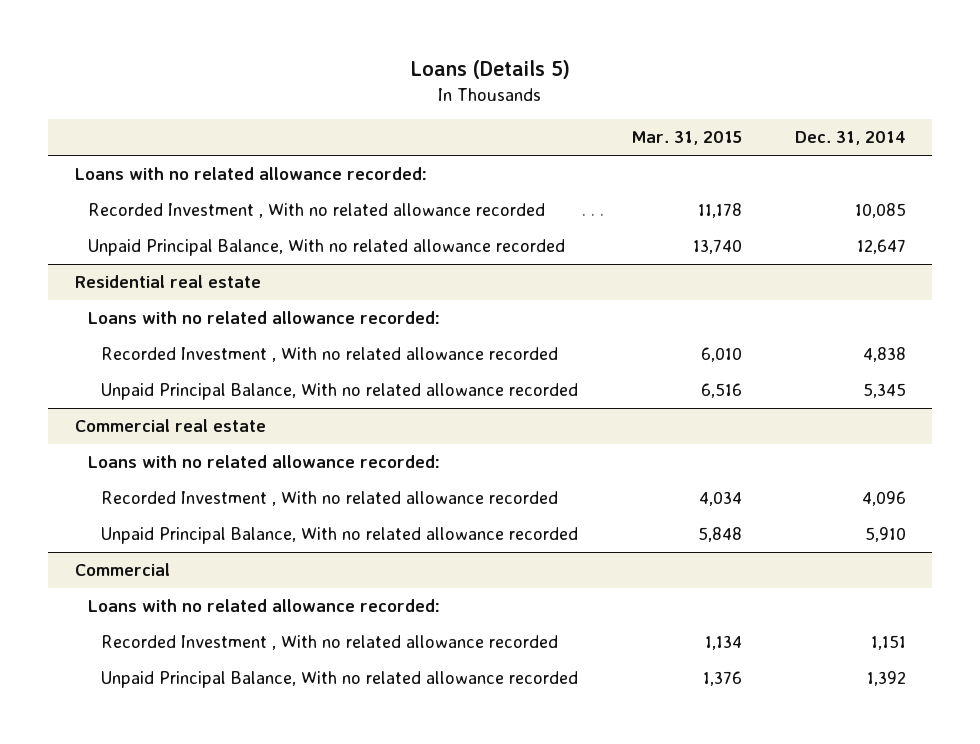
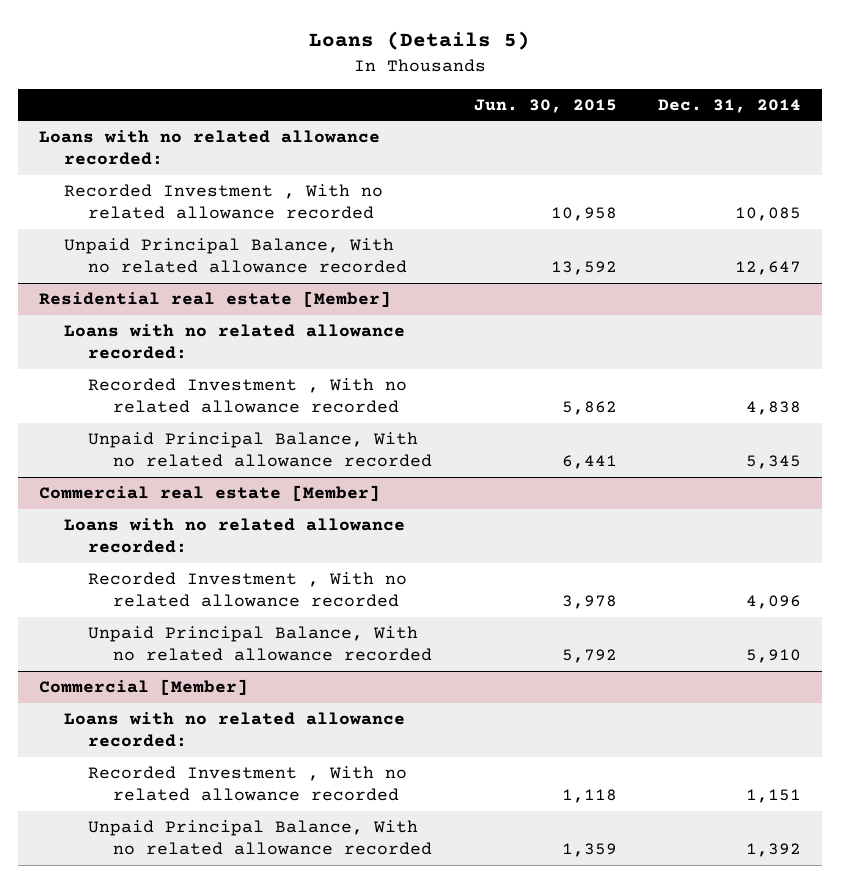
- | Mar. 31, 2015 | Dec. 31, 2014
+ | Jun. 30, 2015 | Dec. 31, 2014
- Residential real estate
+ Residential real estate [Member]
- Commercial real estate
+ Commercial real estate [Member]
- Commercial
+ Commercial [Member]

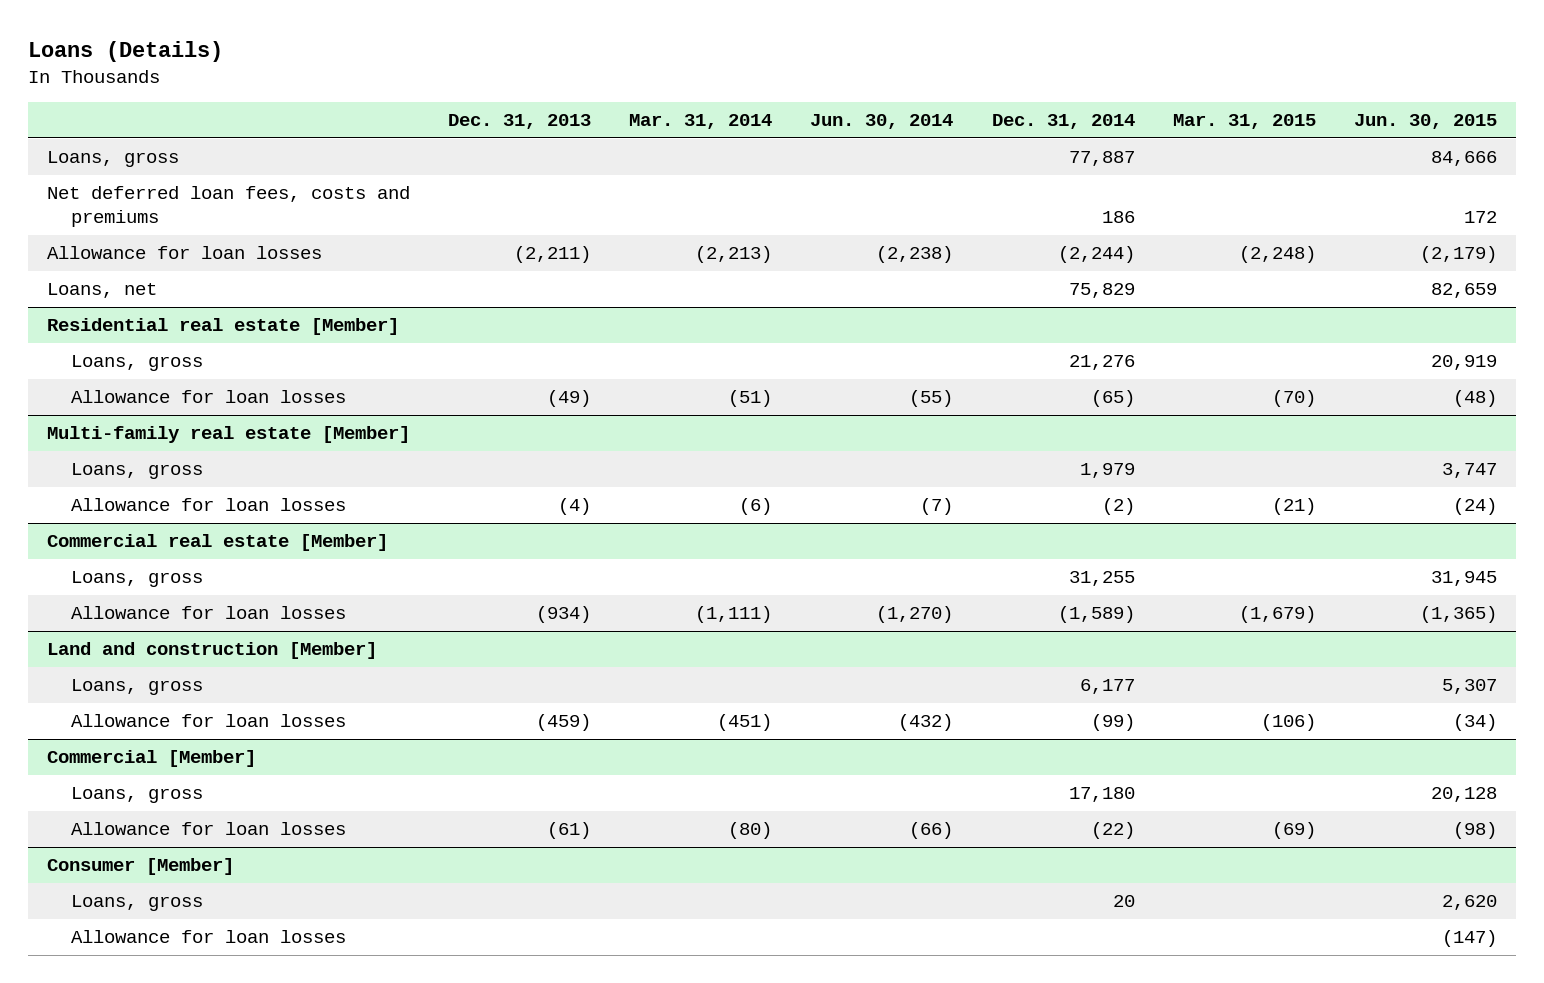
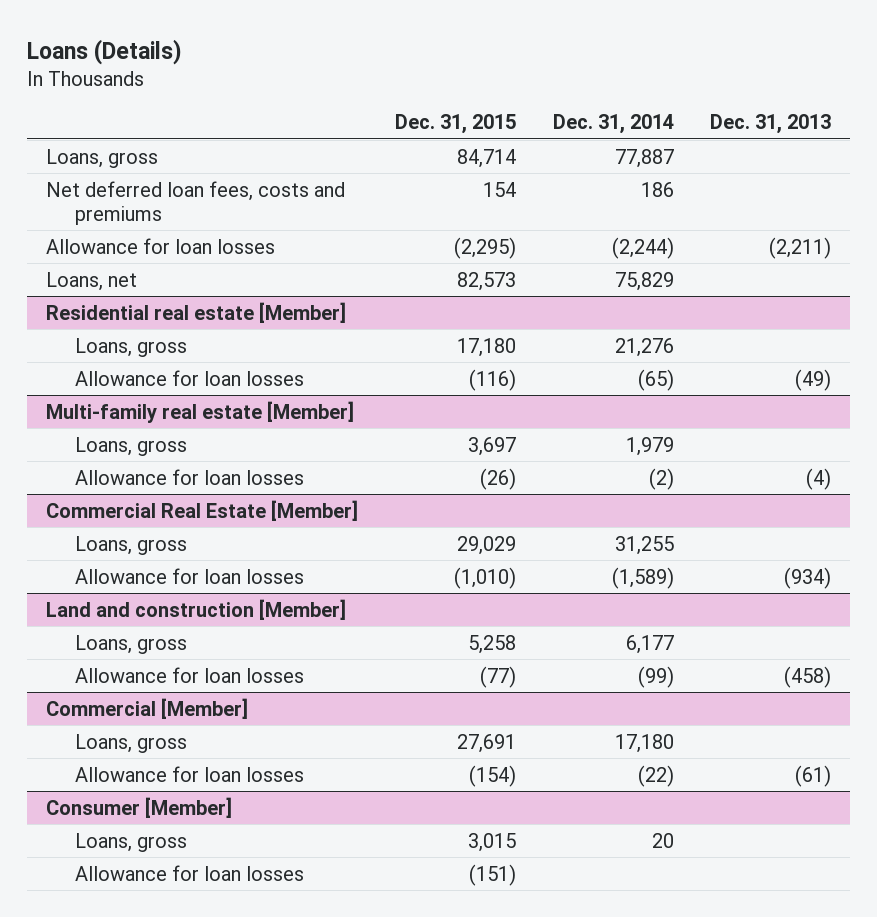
- | Dec. 31, 2013 | Mar. 31, 2014 | Jun. 30, 2014 | Dec. 31, 2014 | Mar. 31, 2015 | Jun. 30, 2015
+ | Dec. 31, 2015 | Dec. 31, 2014 | Dec. 31, 2013
- Commercial real estate [Member]
+ Commercial Real Estate [Member]
@ Land and construction [Member]
- Allowance for loan losses | (459) | (451) | (432) | (99) | (106) | (34)
+ Allowance for loan losses | (77) | (99) | (458)

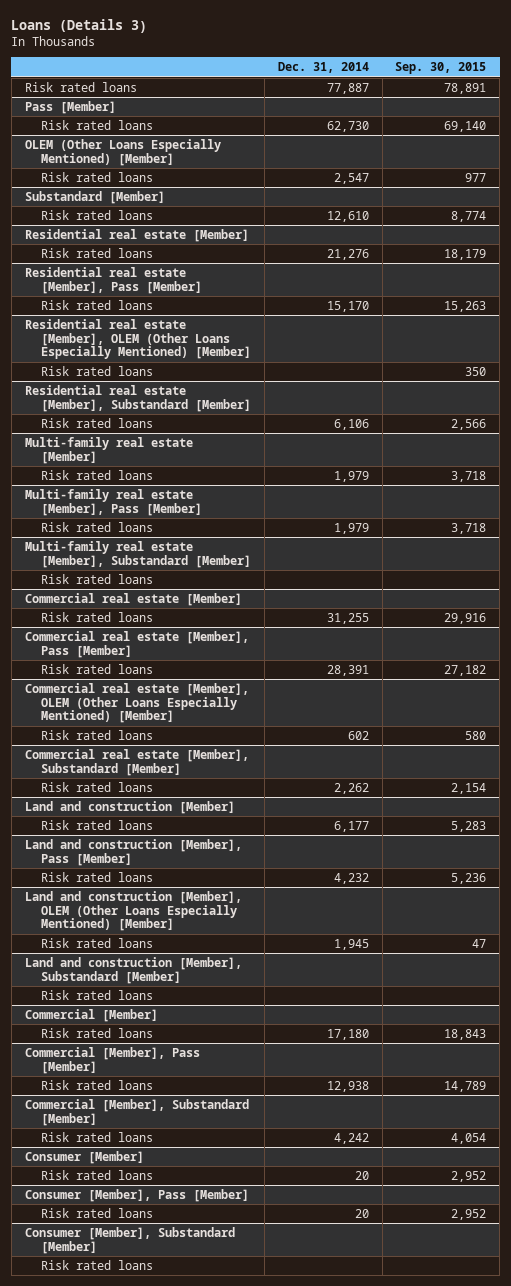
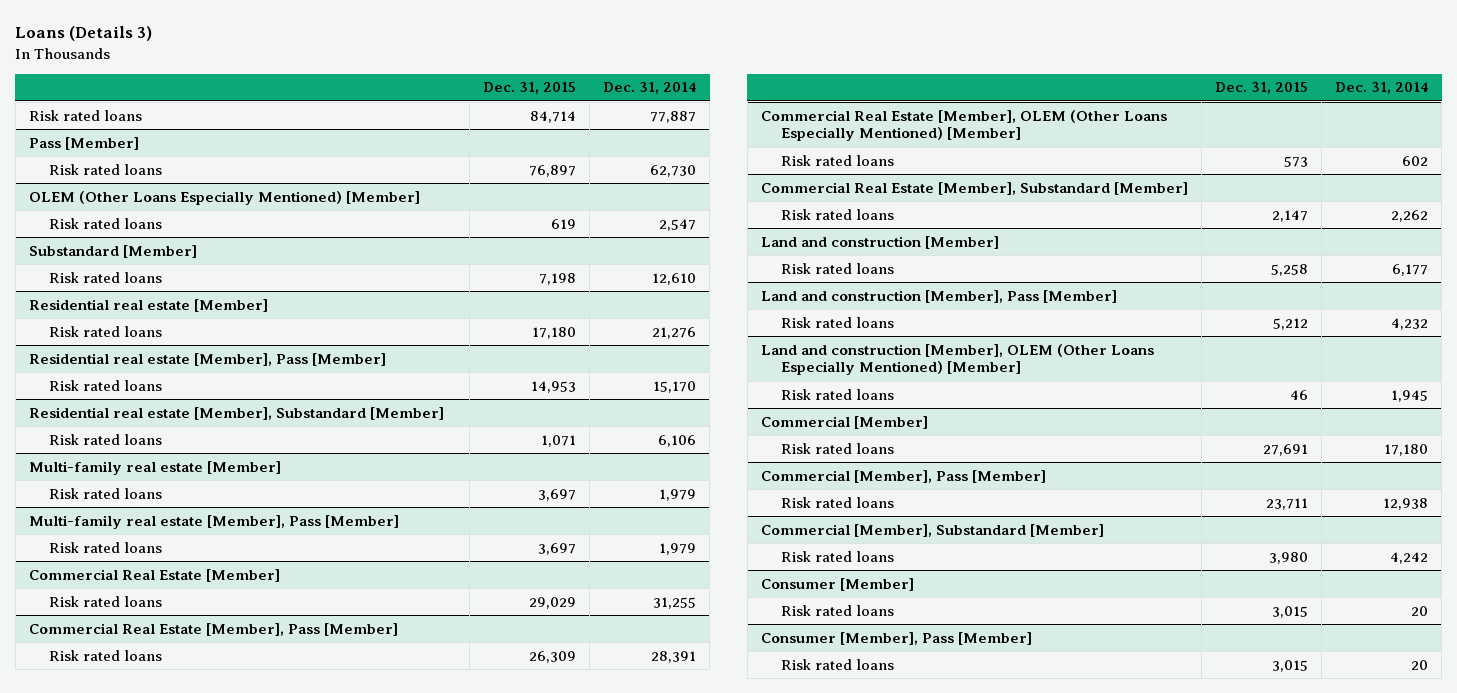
- | Dec. 31, 2014 | Sep. 30, 2015
+ | Dec. 31, 2015 | Dec. 31, 2014
- Residential real estate [Member], OLEM (Other Loans Especially Mentioned) [Member]
- Risk rated loans | | 350
- Multi-family real estate [Member], Substandard [Member]
- Risk rated loans
- Commercial real estate [Member]
+ Commercial Real Estate [Member]
- Commercial real estate [Member], Pass [Member]
+ Commercial Real Estate [Member], Pass [Member]
- Commercial real estate [Member], OLEM (Other Loans Especially Mentioned) [Member]
+ Commercial Real Estate [Member], OLEM (Other Loans Especially Mentioned) [Member]
- Commercial real estate [Member], Substandard [Member]
+ Commercial Real Estate [Member], Substandard [Member]
- Land and construction [Member], Substandard [Member]
- Risk rated loans
- Consumer [Member], Substandard [Member]
- Risk rated loans

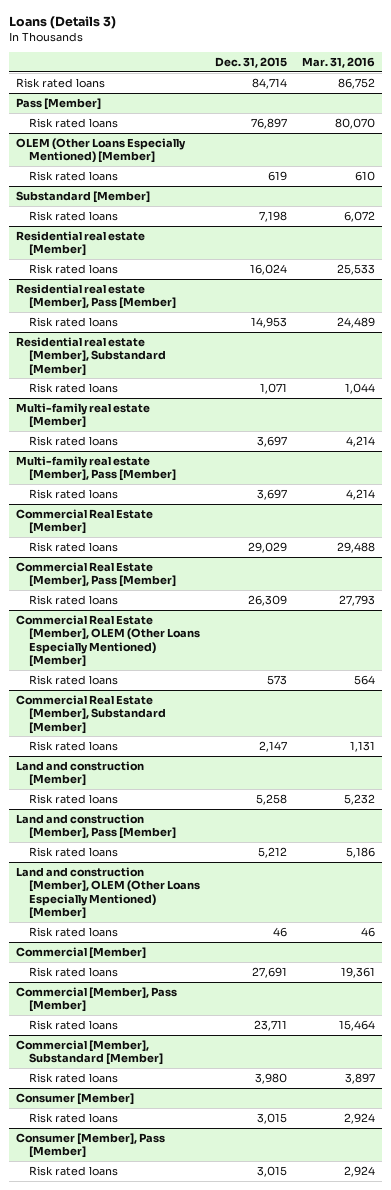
- | Dec. 31, 2015 | Dec. 31, 2014
+ | Dec. 31, 2015 | Mar. 31, 2016
@ Residential real estate [Member]
- Risk rated loans | 17,180 | 21,276
+ Risk rated loans | 16,024 | 25,533

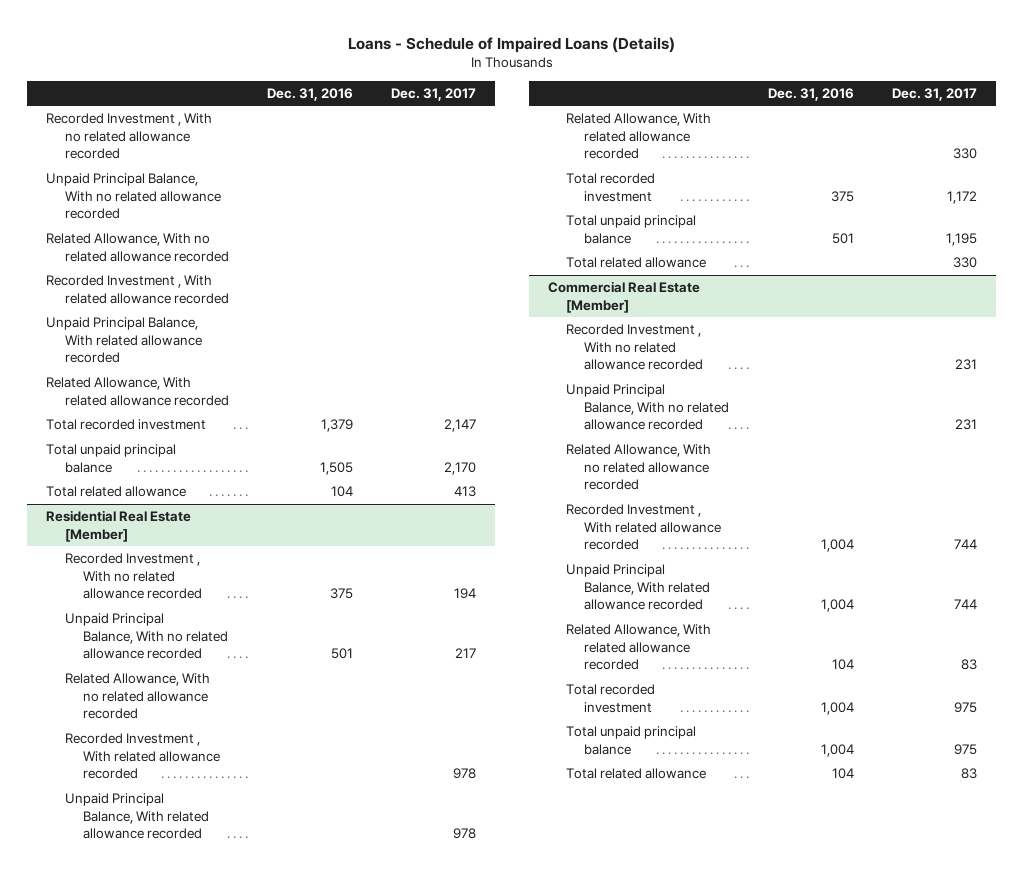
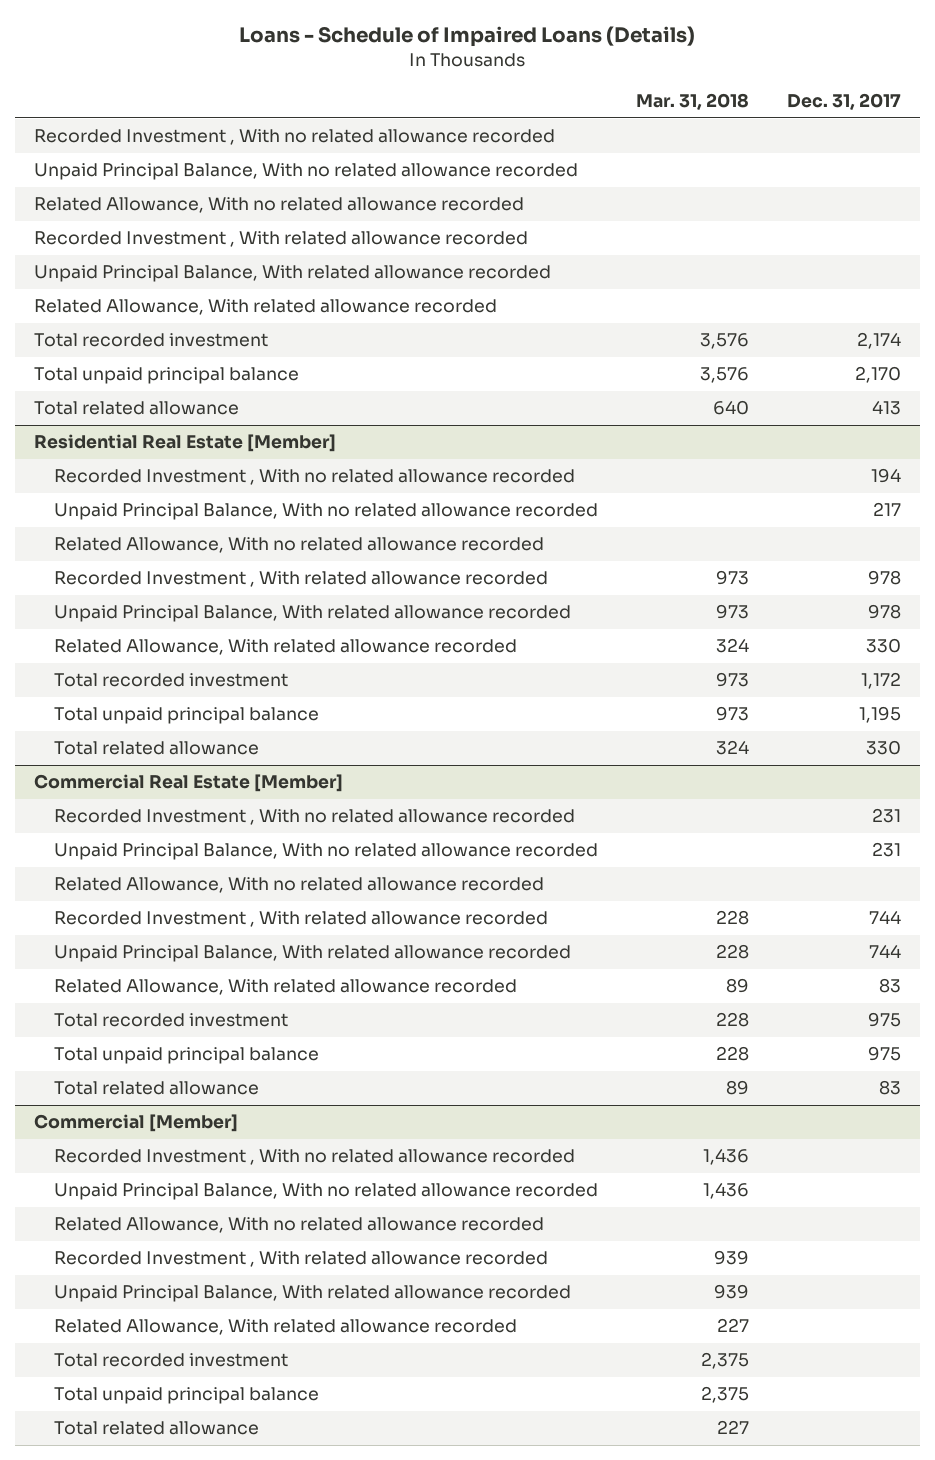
- | Dec. 31, 2016 | Dec. 31, 2017
+ | Mar. 31, 2018 | Dec. 31, 2017
- Total recorded investment | 1,379 | 2,147
+ Total recorded investment | 3,576 | 2,174
+ Commercial [Member]
+ Recorded Investment , With no related allowance recorded | 1,436 |
+ Unpaid Principal Balance, With no related allowance recorded | 1,436 |
+ Related Allowance, With no related allowance recorded
+ Recorded Investment , With related allowance recorded | 939 |
+ Unpaid Principal Balance, With related allowance recorded | 939 |
+ Related Allowance, With related allowance recorded | 227 |
+ Total recorded investment | 2,375 |
+ Total unpaid principal balance | 2,375 |
+ Total related allowance | 227 |

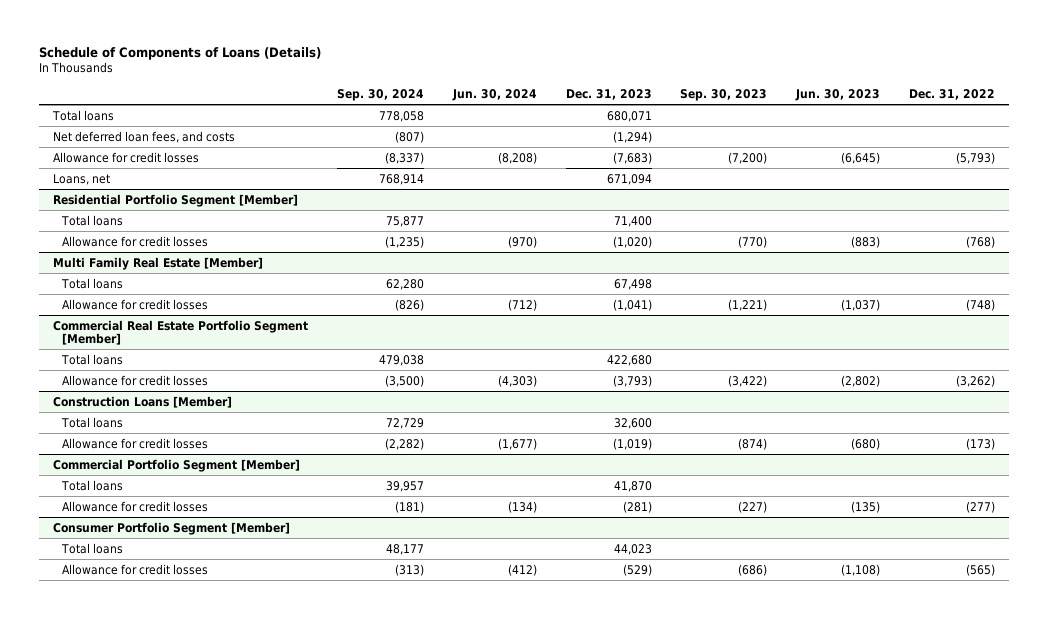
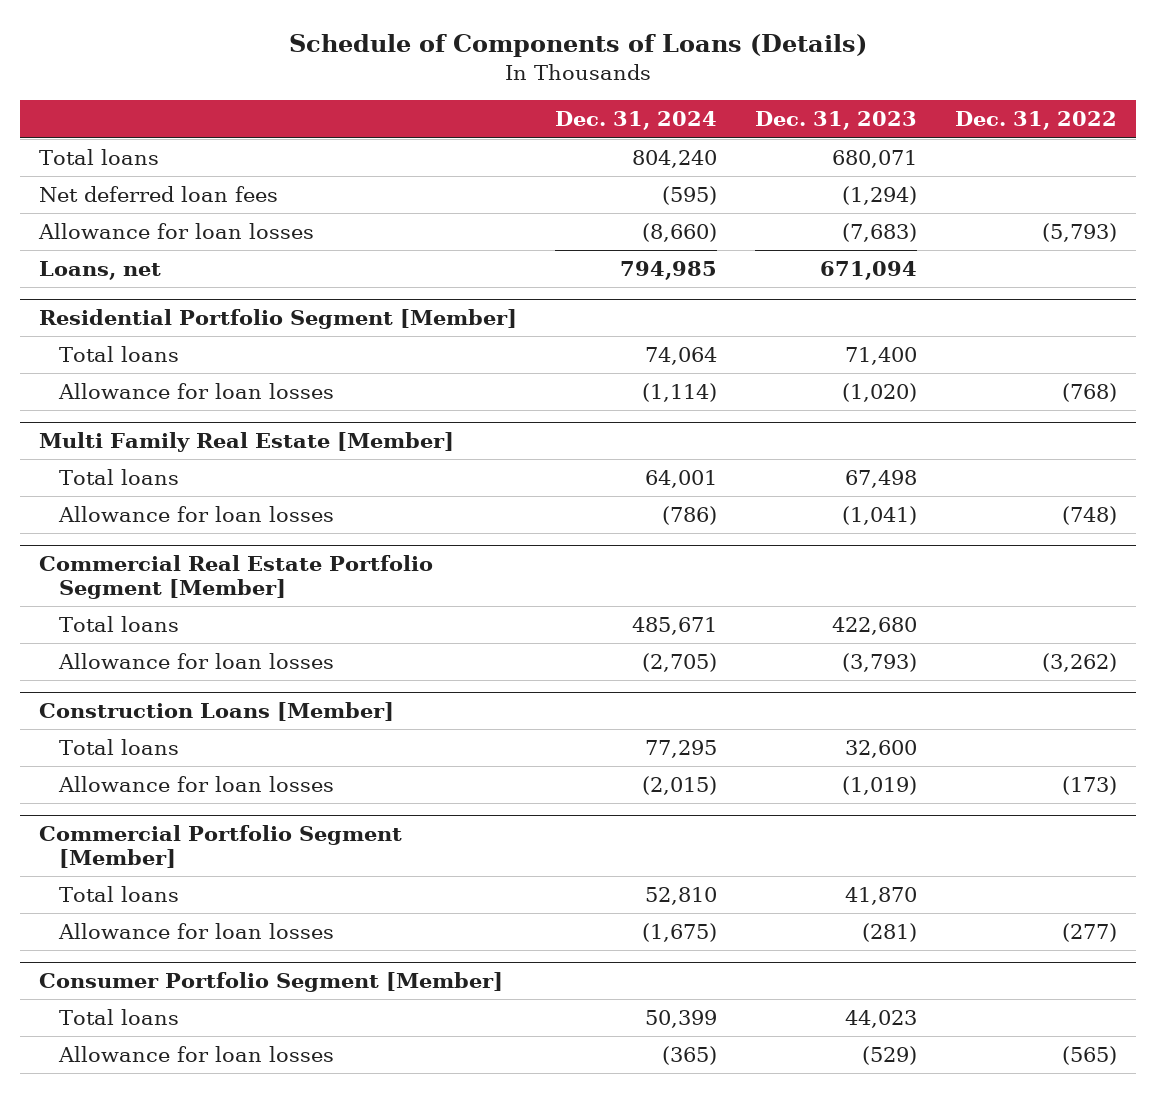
- | Sep. 30, 2024 | Jun. 30, 2024 | Dec. 31, 2023 | Sep. 30, 2023 | Jun. 30, 2023 | Dec. 31, 2022
+ | Dec. 31, 2024 | Dec. 31, 2023 | Dec. 31, 2022
- Net deferred loan fees, and costs | (807) | | (1,294) | | |
- Allowance for credit losses | (8,337) | (8,208) | (7,683) | (7,200) | (6,645) | (5,793)
+ Net deferred loan fees | (595) | (1,294) |
+ Allowance for loan losses | (8,660) | (7,683) | (5,793)
@ Residential Portfolio Segment [Member]
- Allowance for credit losses | (1,235) | (970) | (1,020) | (770) | (883) | (768)
+ Allowance for loan losses | (1,114) | (1,020) | (768)
@ Multi Family Real Estate [Member]
- Allowance for credit losses | (826) | (712) | (1,041) | (1,221) | (1,037) | (748)
+ Allowance for loan losses | (786) | (1,041) | (748)
@ Commercial Real Estate Portfolio Segment [Member]
- Allowance for credit losses | (3,500) | (4,303) | (3,793) | (3,422) | (2,802) | (3,262)
+ Allowance for loan losses | (2,705) | (3,793) | (3,262)
@ Construction Loans [Member]
- Allowance for credit losses | (2,282) | (1,677) | (1,019) | (874) | (680) | (173)
+ Allowance for loan losses | (2,015) | (1,019) | (173)
@ Commercial Portfolio Segment [Member]
- Allowance for credit losses | (181) | (134) | (281) | (227) | (135) | (277)
+ Allowance for loan losses | (1,675) | (281) | (277)
@ Consumer Portfolio Segment [Member]
- Allowance for credit losses | (313) | (412) | (529) | (686) | (1,108) | (565)
+ Allowance for loan losses | (365) | (529) | (565)

